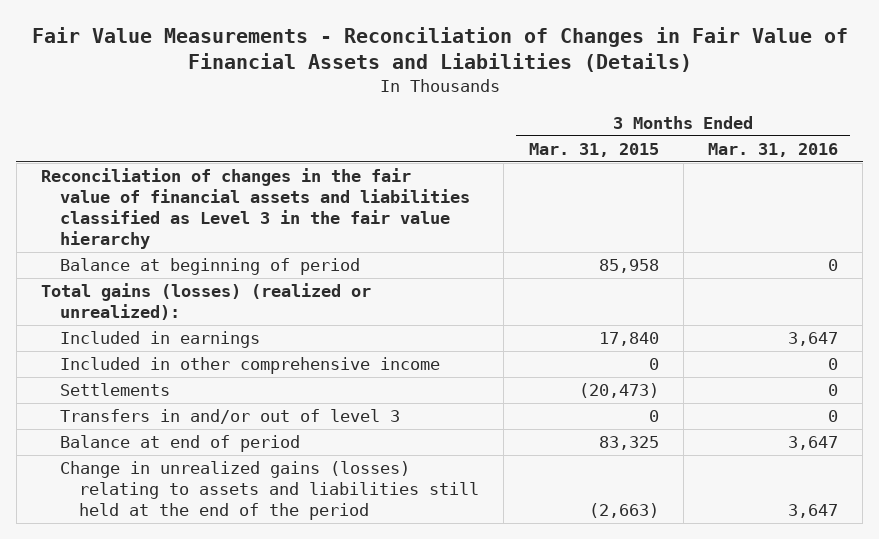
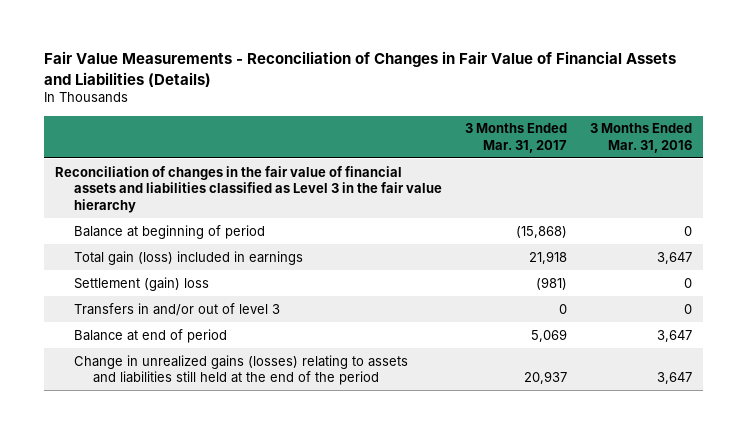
- | 3 Months Ended Mar. 31, 2015 | 3 Months Ended Mar. 31, 2016
+ | 3 Months Ended Mar. 31, 2017 | 3 Months Ended Mar. 31, 2016
- Total gains (losses) (realized or unrealized):
- Included in earnings | 17,840 | 3,647
- Included in other comprehensive income | 0 | 0
- Settlements | (20,473) | 0
+ Total gain (loss) included in earnings | 21,918 | 3,647
+ Settlement (gain) loss | (981) | 0

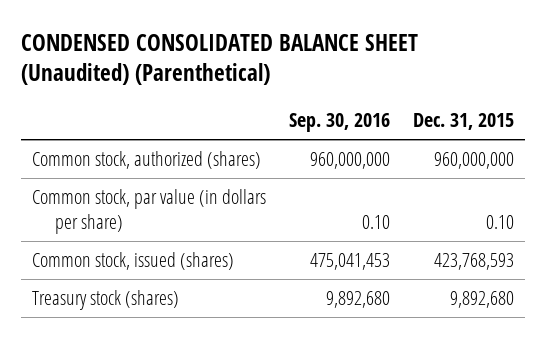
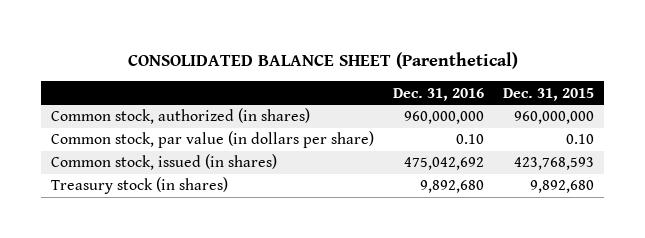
- CONDENSED CONSOLIDATED BALANCE SHEET (Unaudited) (Parenthetical)
+ CONSOLIDATED BALANCE SHEET (Parenthetical)
- | Sep. 30, 2016 | Dec. 31, 2015
+ | Dec. 31, 2016 | Dec. 31, 2015
- Common stock, authorized (shares) | 960,000,000 | 960,000,000
+ Common stock, authorized (in shares) | 960,000,000 | 960,000,000
- Common stock, issued (shares) | 475,041,453 | 423,768,593
- Treasury stock (shares) | 9,892,680 | 9,892,680
+ Common stock, issued (in shares) | 475,042,692 | 423,768,593
+ Treasury stock (in shares) | 9,892,680 | 9,892,680

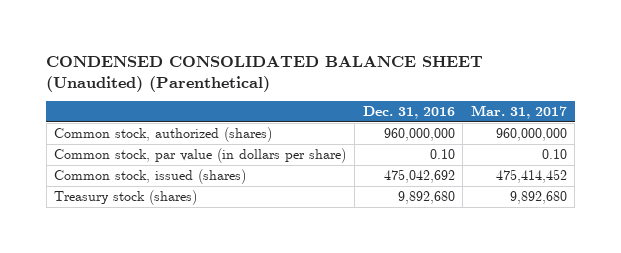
- CONSOLIDATED BALANCE SHEET (Parenthetical)
+ CONDENSED CONSOLIDATED BALANCE SHEET (Unaudited) (Parenthetical)
- | Dec. 31, 2016 | Dec. 31, 2015
+ | Dec. 31, 2016 | Mar. 31, 2017
- Common stock, authorized (in shares) | 960,000,000 | 960,000,000
+ Common stock, authorized (shares) | 960,000,000 | 960,000,000
- Common stock, issued (in shares) | 475,042,692 | 423,768,593
- Treasury stock (in shares) | 9,892,680 | 9,892,680
+ Common stock, issued (shares) | 475,042,692 | 475,414,452
+ Treasury stock (shares) | 9,892,680 | 9,892,680

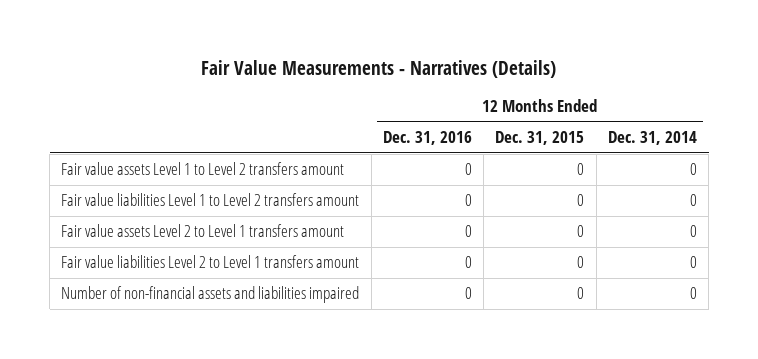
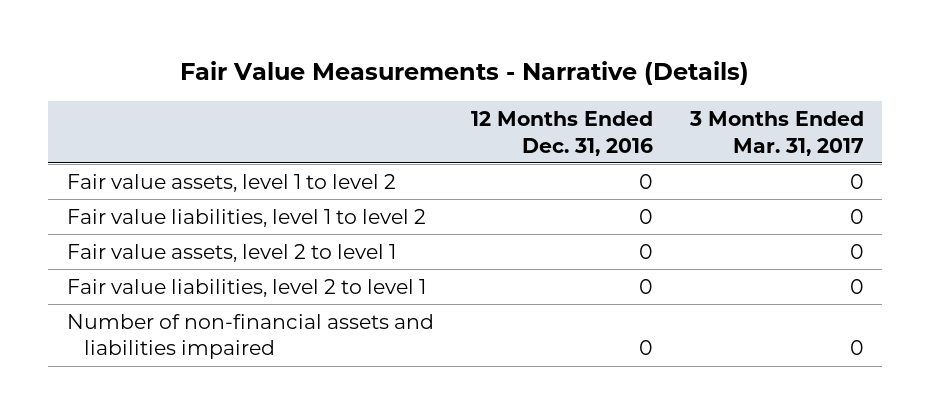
- Fair Value Measurements - Narratives (Details)
+ Fair Value Measurements - Narrative (Details)
- | 12 Months Ended Dec. 31, 2016 | 12 Months Ended Dec. 31, 2015 | 12 Months Ended Dec. 31, 2014
+ | 12 Months Ended Dec. 31, 2016 | 3 Months Ended Mar. 31, 2017
- Fair value assets Level 1 to Level 2 transfers amount | 0 | 0 | 0
- Fair value liabilities Level 1 to Level 2 transfers amount | 0 | 0 | 0
- Fair value assets Level 2 to Level 1 transfers amount | 0 | 0 | 0
- Fair value liabilities Level 2 to Level 1 transfers amount | 0 | 0 | 0
+ Fair value assets, level 1 to level 2 | 0 | 0
+ Fair value liabilities, level 1 to level 2 | 0 | 0
+ Fair value assets, level 2 to level 1 | 0 | 0
+ Fair value liabilities, level 2 to level 1 | 0 | 0

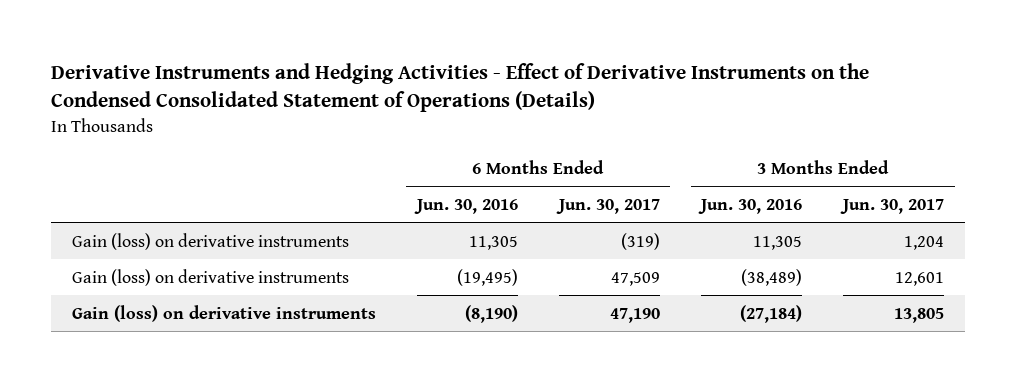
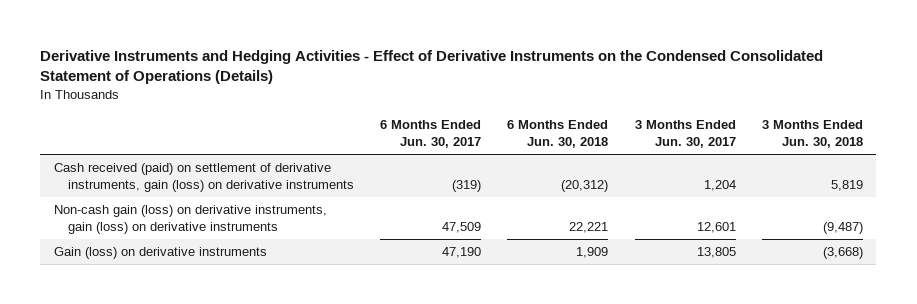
- | 6 Months Ended Jun. 30, 2016 | 6 Months Ended Jun. 30, 2017 | 3 Months Ended Jun. 30, 2016 | 3 Months Ended Jun. 30, 2017
+ | 6 Months Ended Jun. 30, 2017 | 6 Months Ended Jun. 30, 2018 | 3 Months Ended Jun. 30, 2017 | 3 Months Ended Jun. 30, 2018
- Gain (loss) on derivative instruments | 11,305 | (319) | 11,305 | 1,204
- Gain (loss) on derivative instruments | (19,495) | 47,509 | (38,489) | 12,601
+ Cash received (paid) on settlement of derivative instruments, gain (loss) on derivative instruments | (319) | (20,312) | 1,204 | 5,819
+ Non-cash gain (loss) on derivative instruments, gain (loss) on derivative instruments | 47,509 | 22,221 | 12,601 | (9,487)

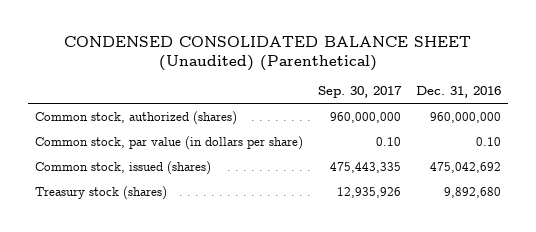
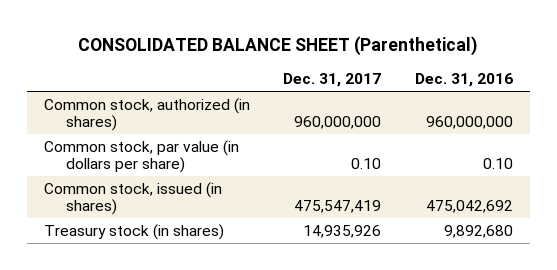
- CONDENSED CONSOLIDATED BALANCE SHEET (Unaudited) (Parenthetical)
+ CONSOLIDATED BALANCE SHEET (Parenthetical)
- | Sep. 30, 2017 | Dec. 31, 2016
+ | Dec. 31, 2017 | Dec. 31, 2016
- Common stock, authorized (shares) | 960,000,000 | 960,000,000
+ Common stock, authorized (in shares) | 960,000,000 | 960,000,000
- Common stock, issued (shares) | 475,443,335 | 475,042,692
- Treasury stock (shares) | 12,935,926 | 9,892,680
+ Common stock, issued (in shares) | 475,547,419 | 475,042,692
+ Treasury stock (in shares) | 14,935,926 | 9,892,680

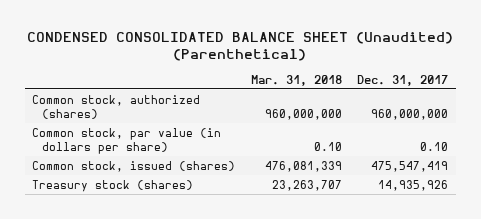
- CONSOLIDATED BALANCE SHEET (Parenthetical)
+ CONDENSED CONSOLIDATED BALANCE SHEET (Unaudited) (Parenthetical)
- | Dec. 31, 2017 | Dec. 31, 2016
+ | Mar. 31, 2018 | Dec. 31, 2017
- Common stock, authorized (in shares) | 960,000,000 | 960,000,000
+ Common stock, authorized (shares) | 960,000,000 | 960,000,000
- Common stock, issued (in shares) | 475,547,419 | 475,042,692
- Treasury stock (in shares) | 14,935,926 | 9,892,680
+ Common stock, issued (shares) | 476,081,339 | 475,547,419
+ Treasury stock (shares) | 23,263,707 | 14,935,926

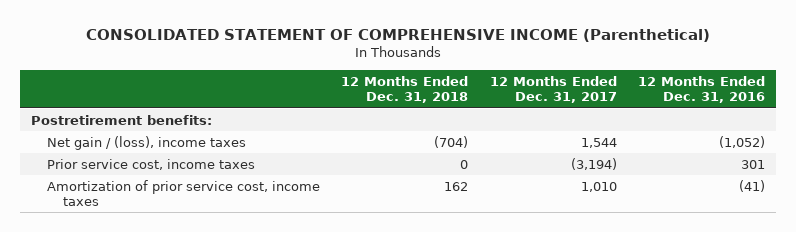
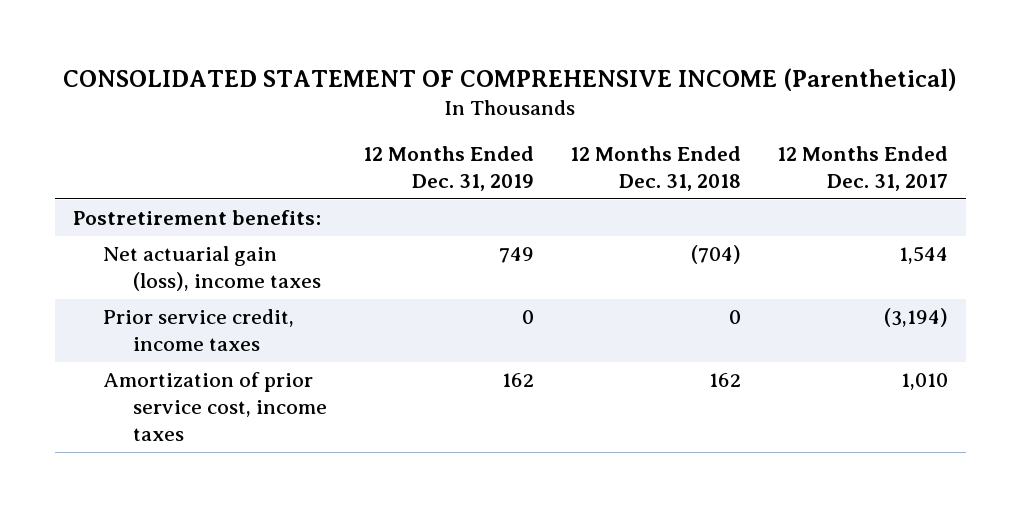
- | 12 Months Ended Dec. 31, 2018 | 12 Months Ended Dec. 31, 2017 | 12 Months Ended Dec. 31, 2016
+ | 12 Months Ended Dec. 31, 2019 | 12 Months Ended Dec. 31, 2018 | 12 Months Ended Dec. 31, 2017
- Net gain / (loss), income taxes | (704) | 1,544 | (1,052)
- Prior service cost, income taxes | 0 | (3,194) | 301
+ Net actuarial gain (loss), income taxes | 749 | (704) | 1,544
+ Prior service credit, income taxes | 0 | 0 | (3,194)

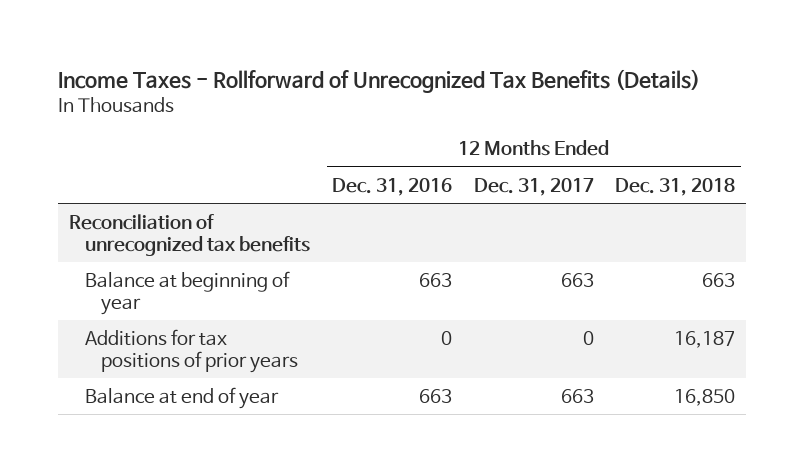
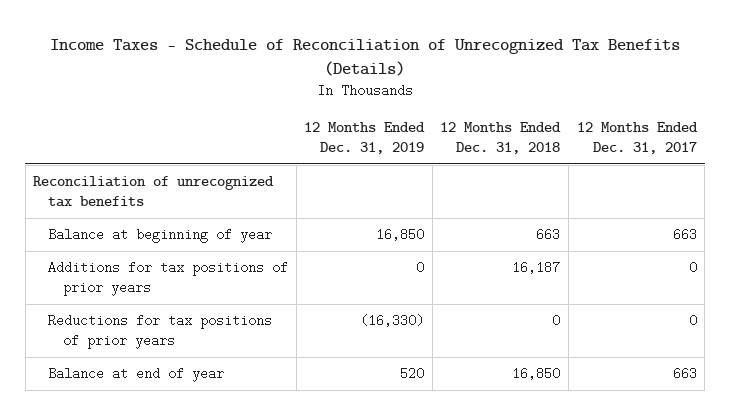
- Income Taxes - Rollforward of Unrecognized Tax Benefits (Details)
+ Income Taxes - Schedule of Reconciliation of Unrecognized Tax Benefits (Details)
- | 12 Months Ended Dec. 31, 2016 | 12 Months Ended Dec. 31, 2017 | 12 Months Ended Dec. 31, 2018
+ | 12 Months Ended Dec. 31, 2019 | 12 Months Ended Dec. 31, 2018 | 12 Months Ended Dec. 31, 2017
+ Reductions for tax positions of prior years | (16,330) | 0 | 0

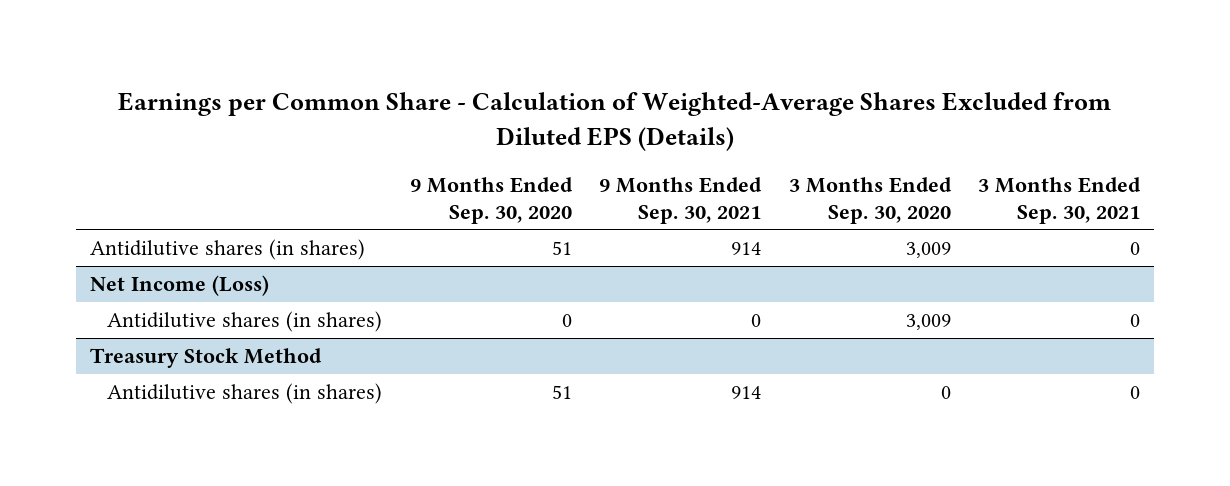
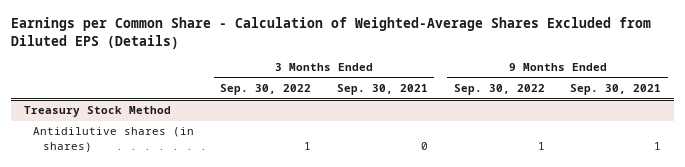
- | 9 Months Ended Sep. 30, 2020 | 9 Months Ended Sep. 30, 2021 | 3 Months Ended Sep. 30, 2020 | 3 Months Ended Sep. 30, 2021
+ | 3 Months Ended Sep. 30, 2022 | 3 Months Ended Sep. 30, 2021 | 9 Months Ended Sep. 30, 2022 | 9 Months Ended Sep. 30, 2021
- Antidilutive shares (in shares) | 51 | 914 | 3,009 | 0
- Net Income (Loss)
- Antidilutive shares (in shares) | 0 | 0 | 3,009 | 0
@ Treasury Stock Method
- Antidilutive shares (in shares) | 51 | 914 | 0 | 0
+ Antidilutive shares (in shares) | 1 | 0 | 1 | 1

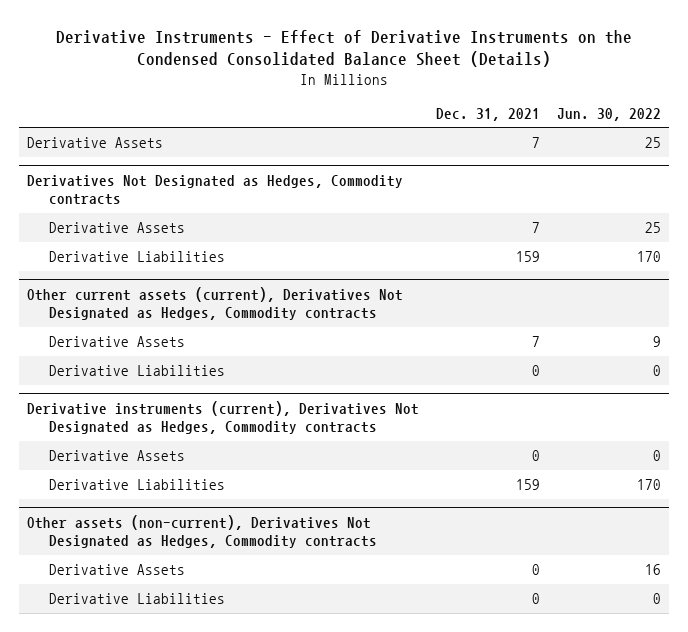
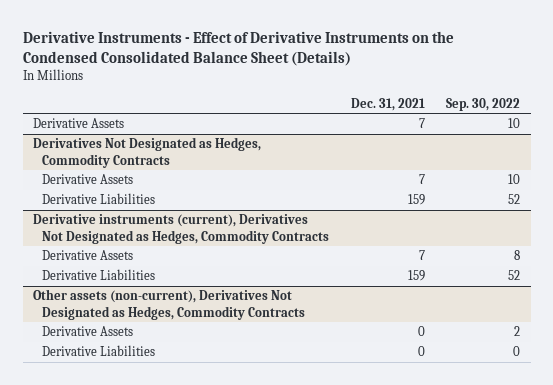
- | Dec. 31, 2021 | Jun. 30, 2022
+ | Dec. 31, 2021 | Sep. 30, 2022
- Derivatives Not Designated as Hedges, Commodity contracts
+ Derivatives Not Designated as Hedges, Commodity Contracts
- Other current assets (current), Derivatives Not Designated as Hedges, Commodity contracts
+ Derivative instruments (current), Derivatives Not Designated as Hedges, Commodity Contracts
- Derivative Liabilities | 0 | 0
- Derivative instruments (current), Derivatives Not Designated as Hedges, Commodity contracts
- Derivative Assets | 0 | 0
- Other assets (non-current), Derivatives Not Designated as Hedges, Commodity contracts
+ Other assets (non-current), Derivatives Not Designated as Hedges, Commodity Contracts

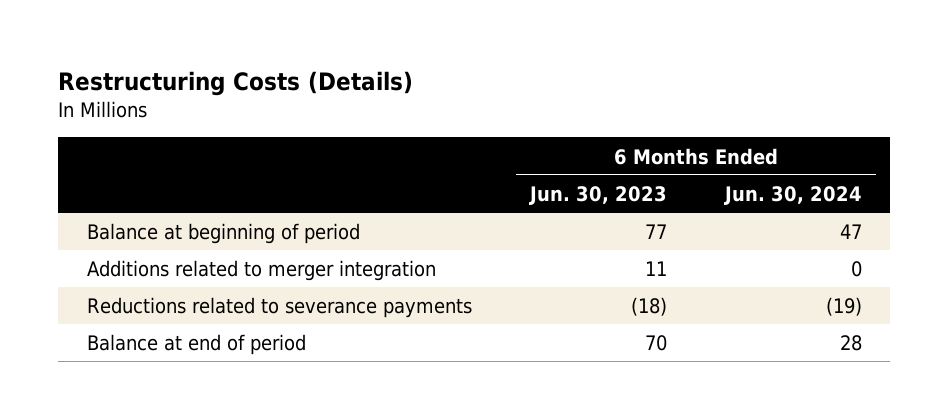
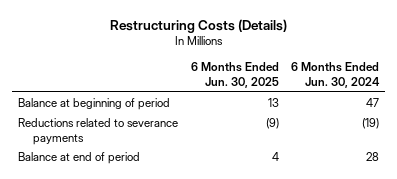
- | 6 Months Ended Jun. 30, 2023 | 6 Months Ended Jun. 30, 2024
+ | 6 Months Ended Jun. 30, 2025 | 6 Months Ended Jun. 30, 2024
- Additions related to merger integration | 11 | 0

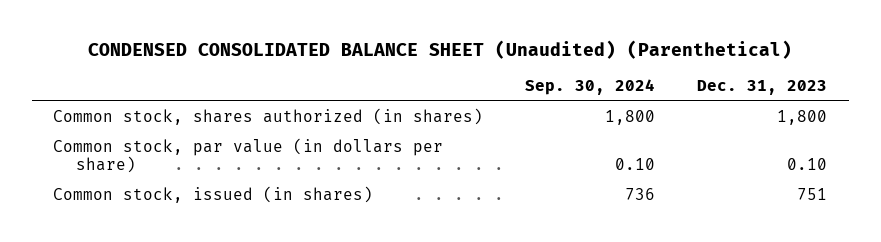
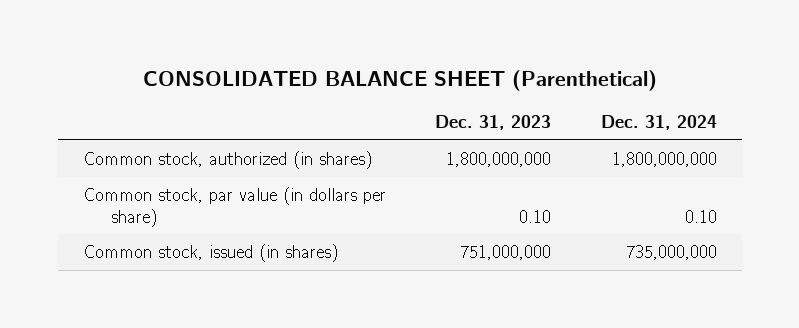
- CONDENSED CONSOLIDATED BALANCE SHEET (Unaudited) (Parenthetical)
+ CONSOLIDATED BALANCE SHEET (Parenthetical)
- | Sep. 30, 2024 | Dec. 31, 2023
+ | Dec. 31, 2023 | Dec. 31, 2024
- Common stock, shares authorized (in shares) | 1,800 | 1,800
+ Common stock, authorized (in shares) | 1,800,000,000 | 1,800,000,000
- Common stock, issued (in shares) | 736 | 751
+ Common stock, issued (in shares) | 751,000,000 | 735,000,000

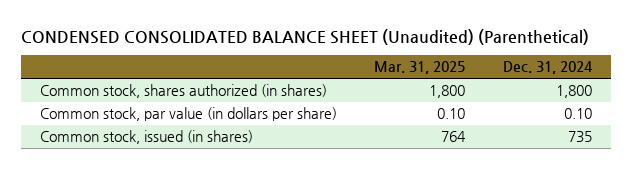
- CONSOLIDATED BALANCE SHEET (Parenthetical)
+ CONDENSED CONSOLIDATED BALANCE SHEET (Unaudited) (Parenthetical)
- | Dec. 31, 2023 | Dec. 31, 2024
+ | Mar. 31, 2025 | Dec. 31, 2024
- Common stock, authorized (in shares) | 1,800,000,000 | 1,800,000,000
+ Common stock, shares authorized (in shares) | 1,800 | 1,800
- Common stock, issued (in shares) | 751,000,000 | 735,000,000
+ Common stock, issued (in shares) | 764 | 735

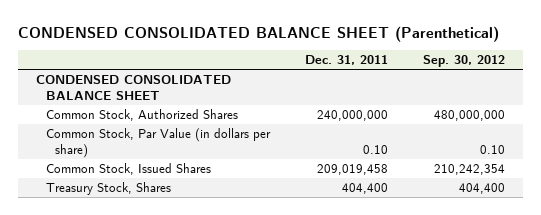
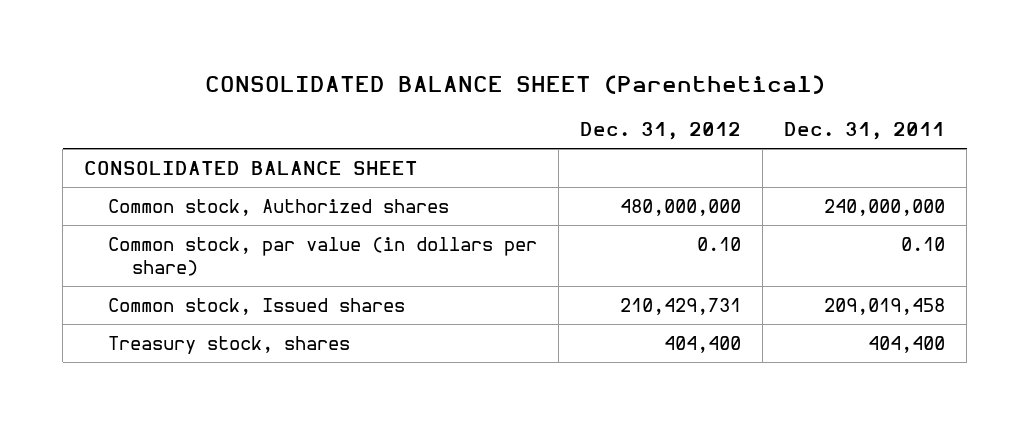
- CONDENSED CONSOLIDATED BALANCE SHEET (Parenthetical)
+ CONSOLIDATED BALANCE SHEET (Parenthetical)
- | Dec. 31, 2011 | Sep. 30, 2012
+ | Dec. 31, 2012 | Dec. 31, 2011
- CONDENSED CONSOLIDATED BALANCE SHEET
- Common Stock, Authorized Shares | 240,000,000 | 480,000,000
- Common Stock, Par Value (in dollars per share) | 0.10 | 0.10
- Common Stock, Issued Shares | 209,019,458 | 210,242,354
- Treasury Stock, Shares | 404,400 | 404,400
+ CONSOLIDATED BALANCE SHEET
+ Common stock, Authorized shares | 480,000,000 | 240,000,000
+ Common stock, par value (in dollars per share) | 0.10 | 0.10
+ Common stock, Issued shares | 210,429,731 | 209,019,458
+ Treasury stock, shares | 404,400 | 404,400

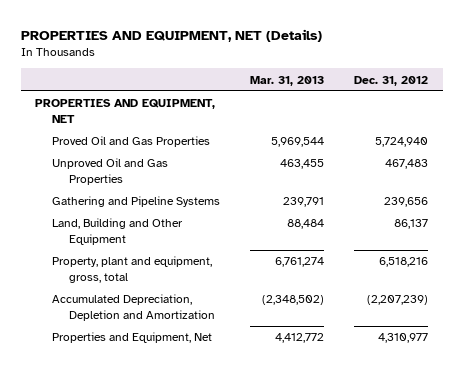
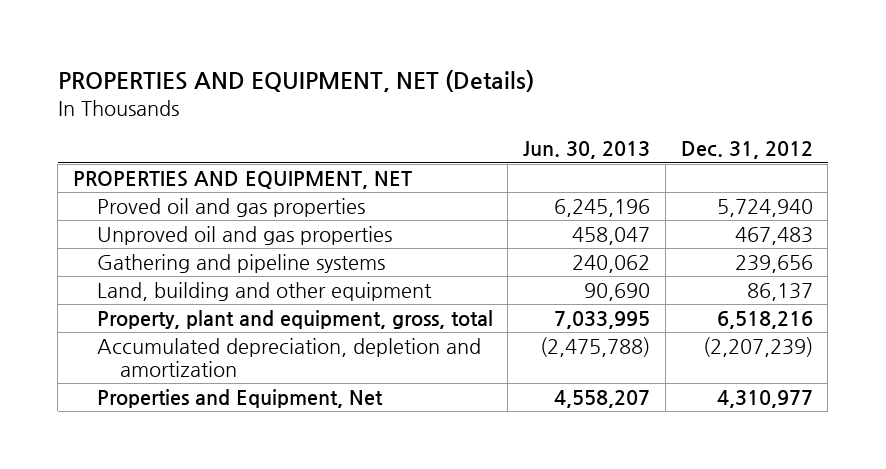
- | Mar. 31, 2013 | Dec. 31, 2012
+ | Jun. 30, 2013 | Dec. 31, 2012
- Proved Oil and Gas Properties | 5,969,544 | 5,724,940
- Unproved Oil and Gas Properties | 463,455 | 467,483
- Gathering and Pipeline Systems | 239,791 | 239,656
- Land, Building and Other Equipment | 88,484 | 86,137
+ Proved oil and gas properties | 6,245,196 | 5,724,940
+ Unproved oil and gas properties | 458,047 | 467,483
+ Gathering and pipeline systems | 240,062 | 239,656
+ Land, building and other equipment | 90,690 | 86,137
- Accumulated Depreciation, Depletion and Amortization | (2,348,502) | (2,207,239)
+ Accumulated depreciation, depletion and amortization | (2,475,788) | (2,207,239)

